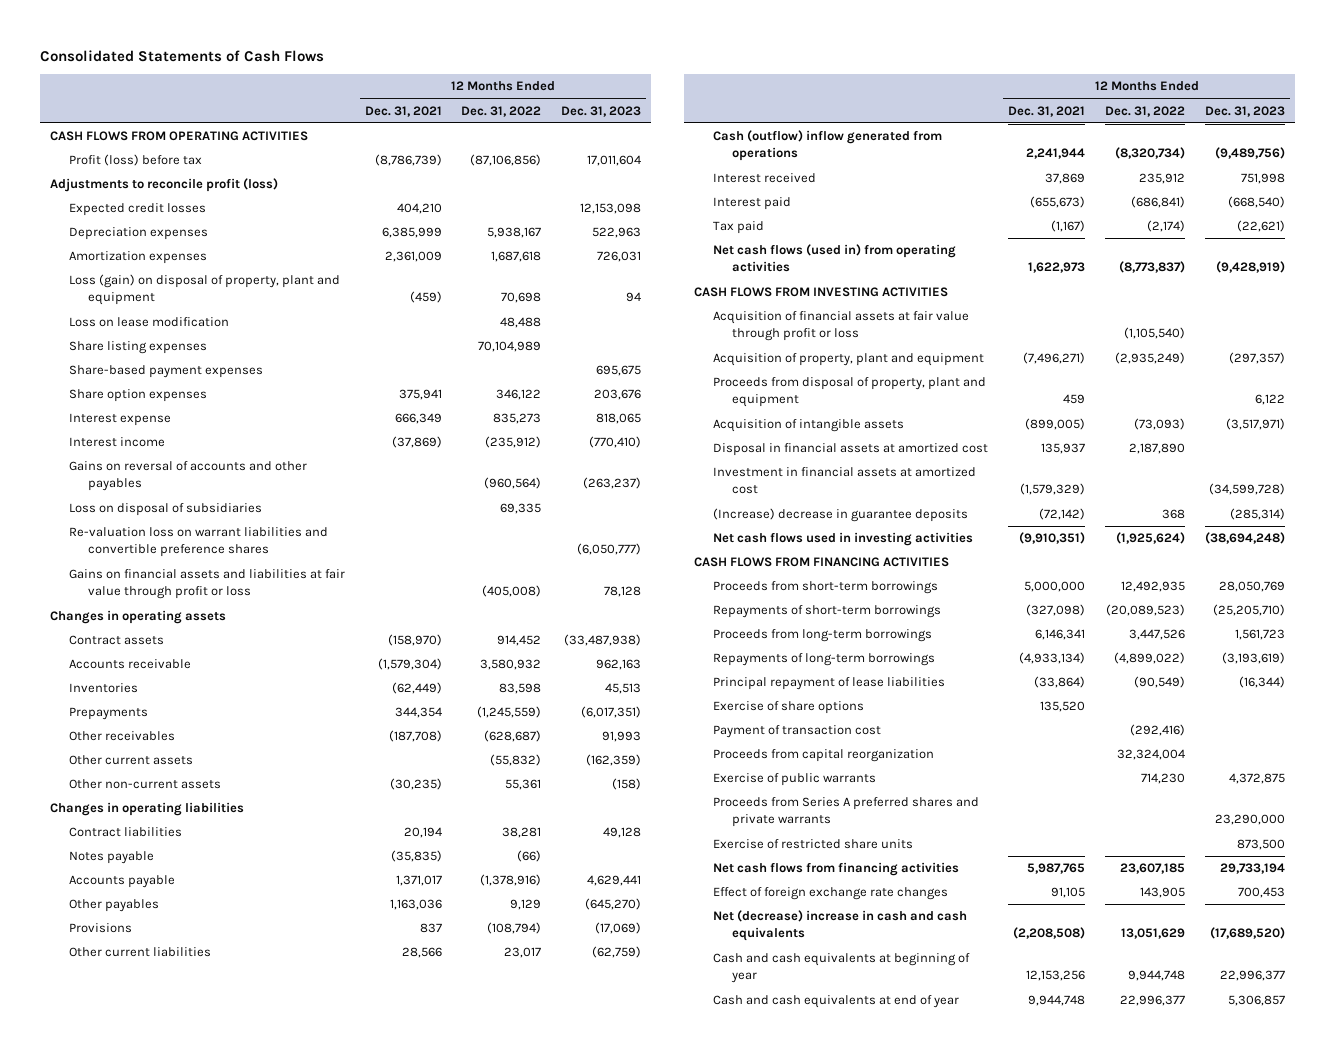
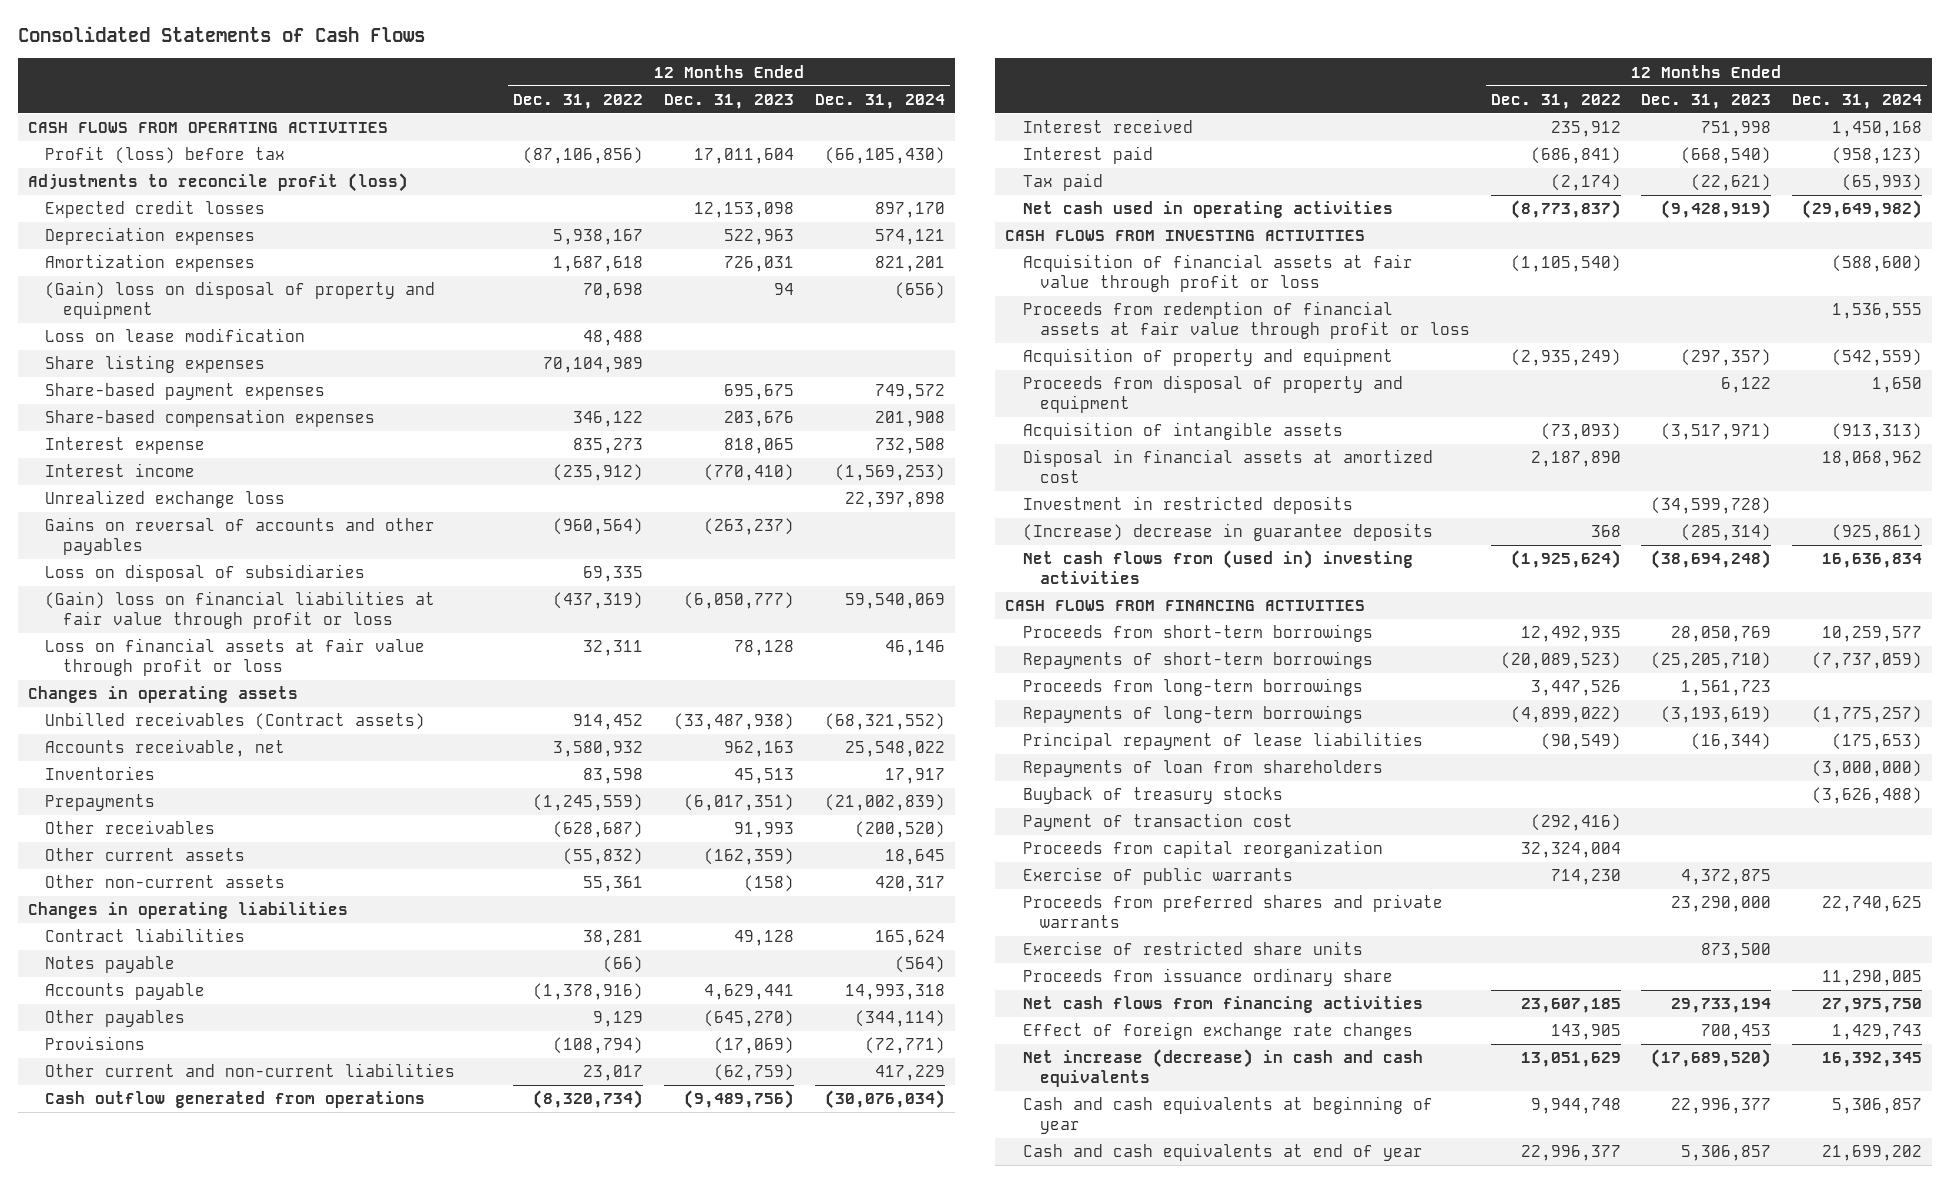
- | 12 Months Ended Dec. 31, 2021 | 12 Months Ended Dec. 31, 2022 | 12 Months Ended Dec. 31, 2023
+ | 12 Months Ended Dec. 31, 2022 | 12 Months Ended Dec. 31, 2023 | 12 Months Ended Dec. 31, 2024
- Loss (gain) on disposal of property, plant and equipment | (459) | 70,698 | 94
+ (Gain) loss on disposal of property and equipment | 70,698 | 94 | (656)
- Share option expenses | 375,941 | 346,122 | 203,676
+ Share-based compensation expenses | 346,122 | 203,676 | 201,908
+ Unrealized exchange loss | | | 22,397,898
- Re-valuation loss on warrant liabilities and convertible preference shares | | | (6,050,777)
- Gains on financial assets and liabilities at fair value through profit or loss | | (405,008) | 78,128
+ (Gain) loss on financial liabilities at fair value through profit or loss | (437,319) | (6,050,777) | 59,540,069
+ Loss on financial assets at fair value through profit or loss | 32,311 | 78,128 | 46,146
- Contract assets | (158,970) | 914,452 | (33,487,938)
- Accounts receivable | (1,579,304) | 3,580,932 | 962,163
+ Unbilled receivables (Contract assets) | 914,452 | (33,487,938) | (68,321,552)
+ Accounts receivable, net | 3,580,932 | 962,163 | 25,548,022
- Other current liabilities | 28,566 | 23,017 | (62,759)
- Cash (outflow) inflow generated from operations | 2,241,944 | (8,320,734) | (9,489,756)
+ Other current and non-current liabilities | 23,017 | (62,759) | 417,229
+ Cash outflow generated from operations | (8,320,734) | (9,489,756) | (30,076,034)
- Net cash flows (used in) from operating activities | 1,622,973 | (8,773,837) | (9,428,919)
+ Net cash used in operating activities | (8,773,837) | (9,428,919) | (29,649,982)
- Acquisition of property, plant and equipment | (7,496,271) | (2,935,249) | (297,357)
- Proceeds from disposal of property, plant and equipment | 459 | | 6,122
+ Proceeds from redemption of financial assets at fair value through profit or loss | | | 1,536,555
+ Acquisition of property and equipment | (2,935,249) | (297,357) | (542,559)
+ Proceeds from disposal of property and equipment | | 6,122 | 1,650
- Investment in financial assets at amortized cost | (1,579,329) | | (34,599,728)
+ Investment in restricted deposits | | (34,599,728) |
- Net cash flows used in investing activities | (9,910,351) | (1,925,624) | (38,694,248)
+ Net cash flows from (used in) investing activities | (1,925,624) | (38,694,248) | 16,636,834
- Exercise of share options | 135,520 | |
+ Repayments of loan from shareholders | | | (3,000,000)
+ Buyback of treasury stocks | | | (3,626,488)
- Proceeds from Series A preferred shares and private warrants | | | 23,290,000
+ Proceeds from preferred shares and private warrants | | 23,290,000 | 22,740,625
+ Proceeds from issuance ordinary share | | | 11,290,005
- Net (decrease) increase in cash and cash equivalents | (2,208,508) | 13,051,629 | (17,689,520)
+ Net increase (decrease) in cash and cash equivalents | 13,051,629 | (17,689,520) | 16,392,345

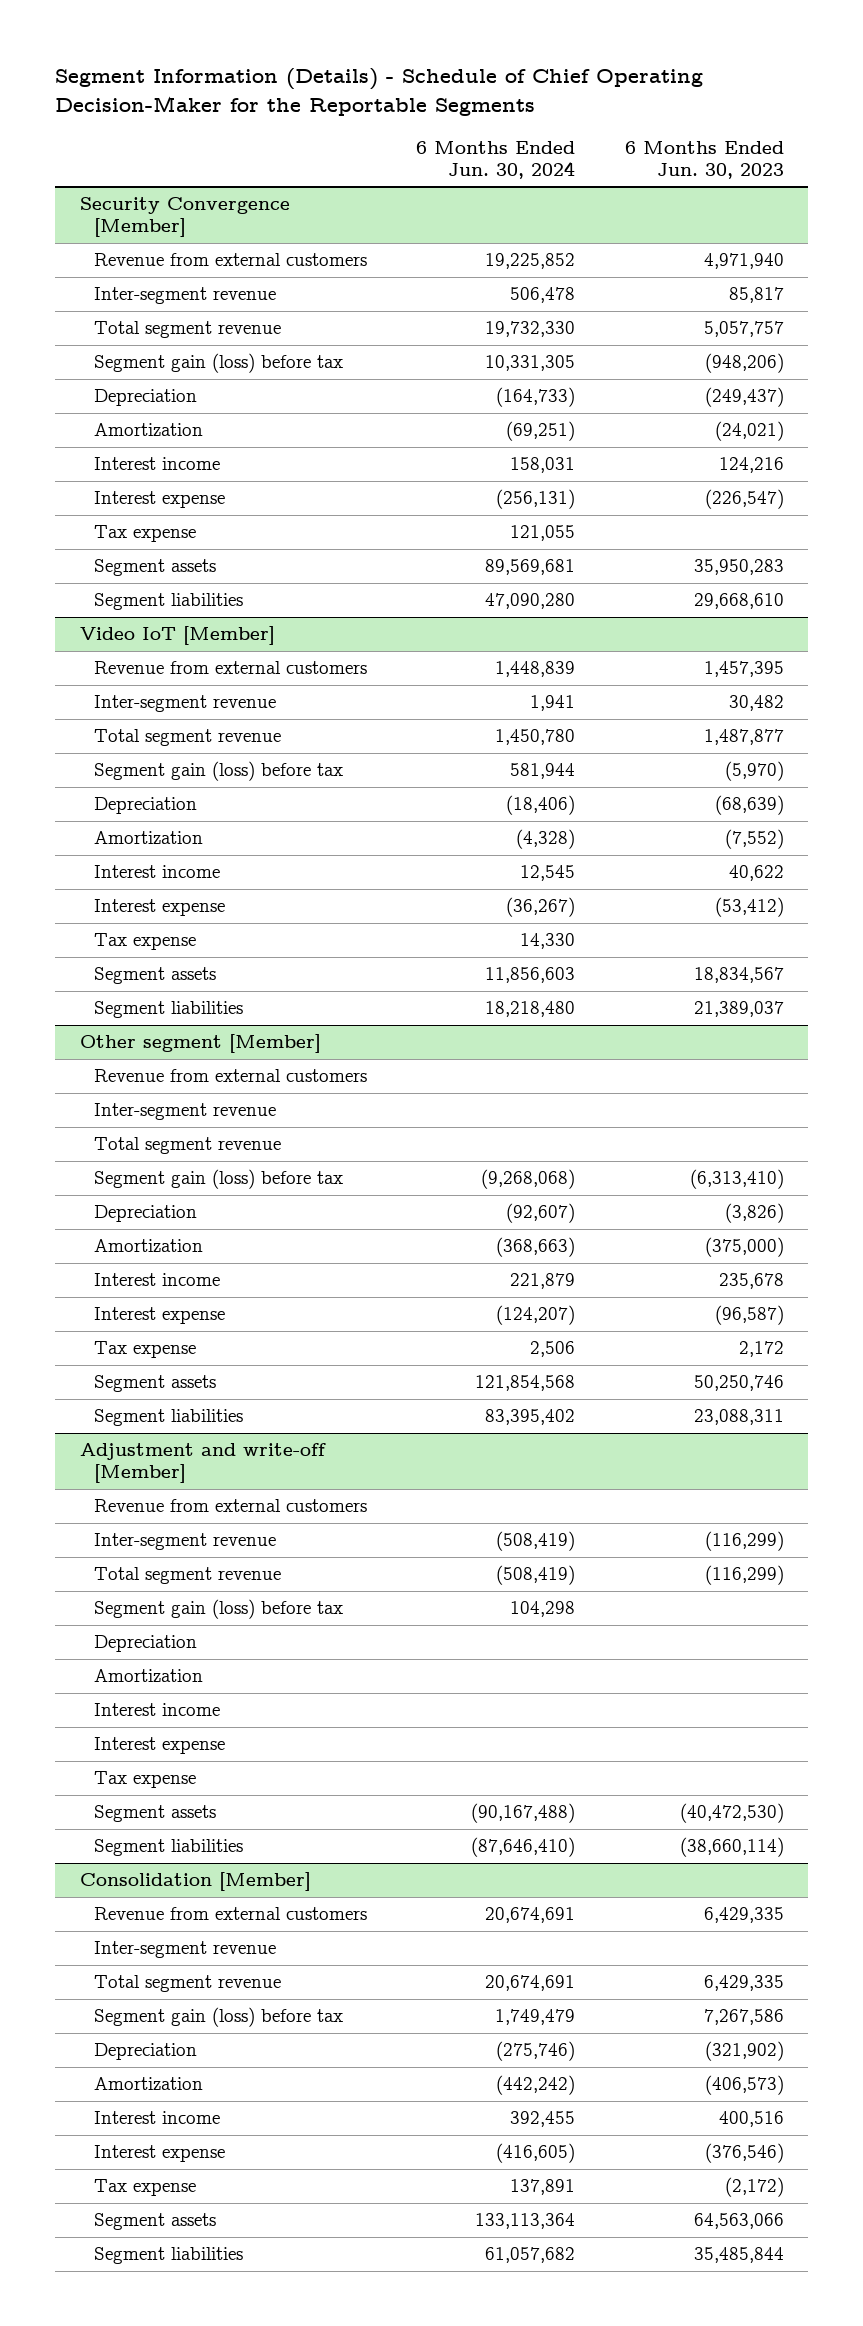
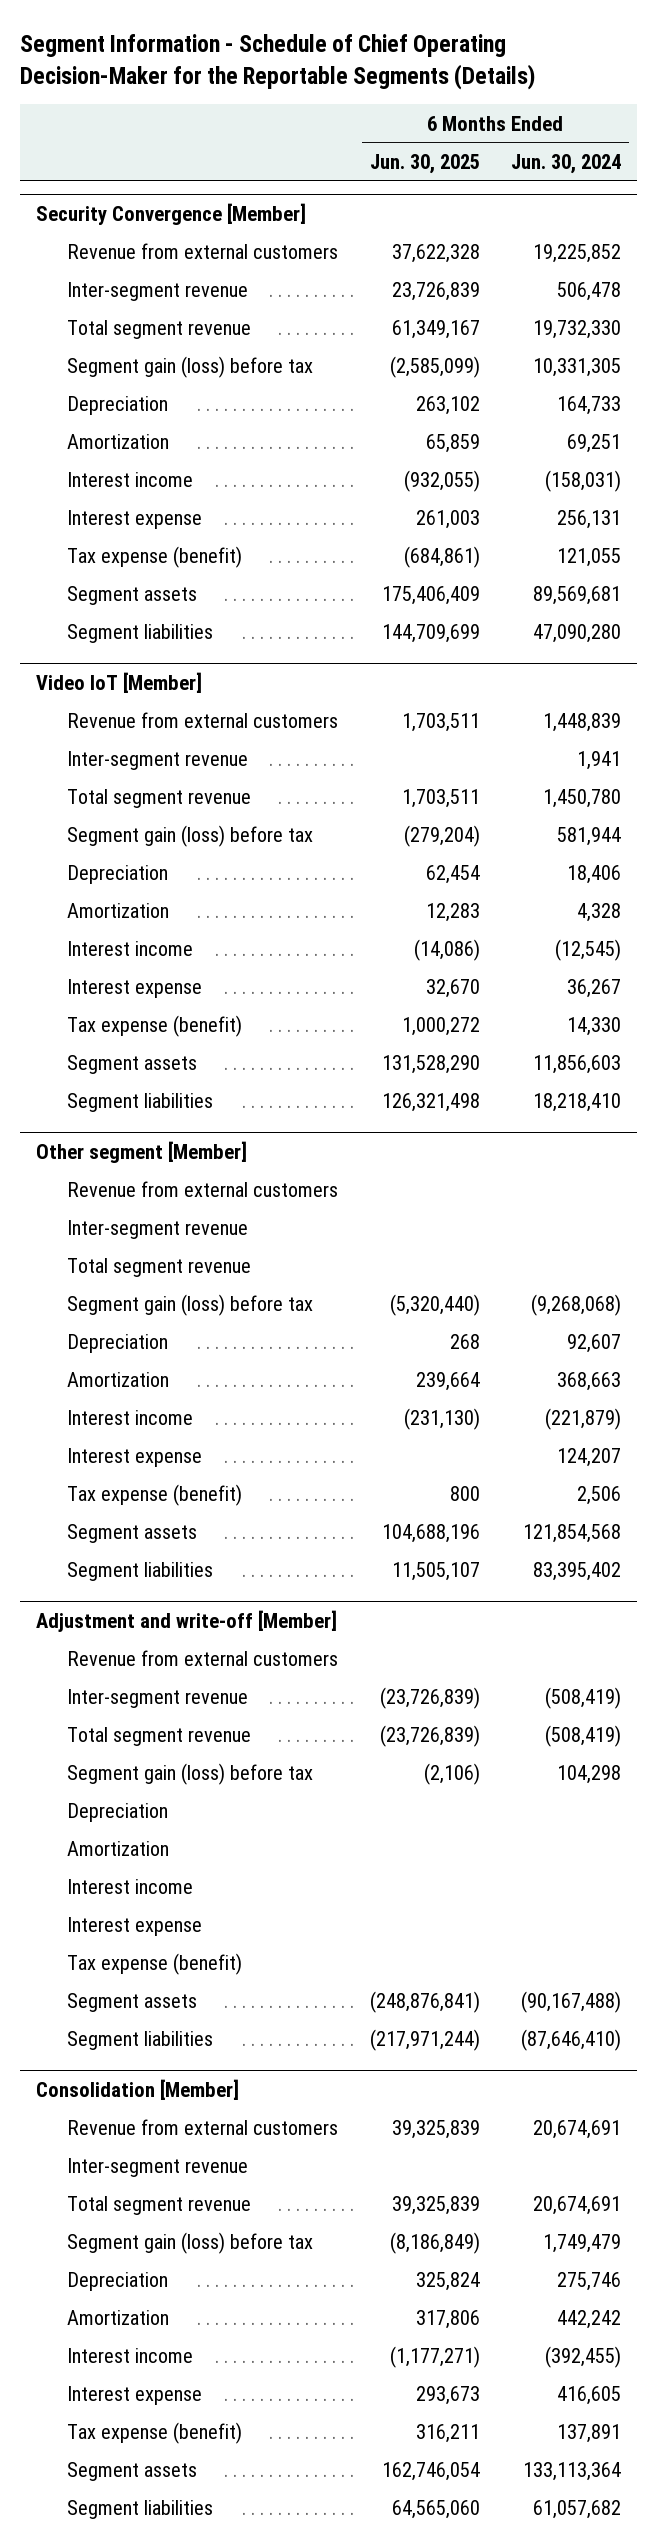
- Segment Information (Details) - Schedule of Chief Operating Decision-Maker for the Reportable Segments
+ Segment Information - Schedule of Chief Operating Decision-Maker for the Reportable Segments (Details)
- | 6 Months Ended Jun. 30, 2024 | 6 Months Ended Jun. 30, 2023
+ | 6 Months Ended Jun. 30, 2025 | 6 Months Ended Jun. 30, 2024
@ Security Convergence [Member]
- Depreciation | (164,733) | (249,437)
- Amortization | (69,251) | (24,021)
- Interest income | 158,031 | 124,216
- Interest expense | (256,131) | (226,547)
- Tax expense | 121,055 |
+ Depreciation | 263,102 | 164,733
+ Amortization | 65,859 | 69,251
+ Interest income | (932,055) | (158,031)
+ Interest expense | 261,003 | 256,131
+ Tax expense (benefit) | (684,861) | 121,055
@ Video IoT [Member]
- Depreciation | (18,406) | (68,639)
- Amortization | (4,328) | (7,552)
- Interest income | 12,545 | 40,622
- Interest expense | (36,267) | (53,412)
- Tax expense | 14,330 |
+ Depreciation | 62,454 | 18,406
+ Amortization | 12,283 | 4,328
+ Interest income | (14,086) | (12,545)
+ Interest expense | 32,670 | 36,267
+ Tax expense (benefit) | 1,000,272 | 14,330
- Segment liabilities | 18,218,480 | 21,389,037
+ Segment liabilities | 126,321,498 | 18,218,410
@ Other segment [Member]
- Depreciation | (92,607) | (3,826)
- Amortization | (368,663) | (375,000)
- Interest income | 221,879 | 235,678
- Interest expense | (124,207) | (96,587)
- Tax expense | 2,506 | 2,172
+ Depreciation | 268 | 92,607
+ Amortization | 239,664 | 368,663
+ Interest income | (231,130) | (221,879)
+ Interest expense | | 124,207
+ Tax expense (benefit) | 800 | 2,506
@ Adjustment and write-off [Member]
- Tax expense
+ Tax expense (benefit)
@ Consolidation [Member]
- Depreciation | (275,746) | (321,902)
- Amortization | (442,242) | (406,573)
- Interest income | 392,455 | 400,516
- Interest expense | (416,605) | (376,546)
- Tax expense | 137,891 | (2,172)
+ Depreciation | 325,824 | 275,746
+ Amortization | 317,806 | 442,242
+ Interest income | (1,177,271) | (392,455)
+ Interest expense | 293,673 | 416,605
+ Tax expense (benefit) | 316,211 | 137,891

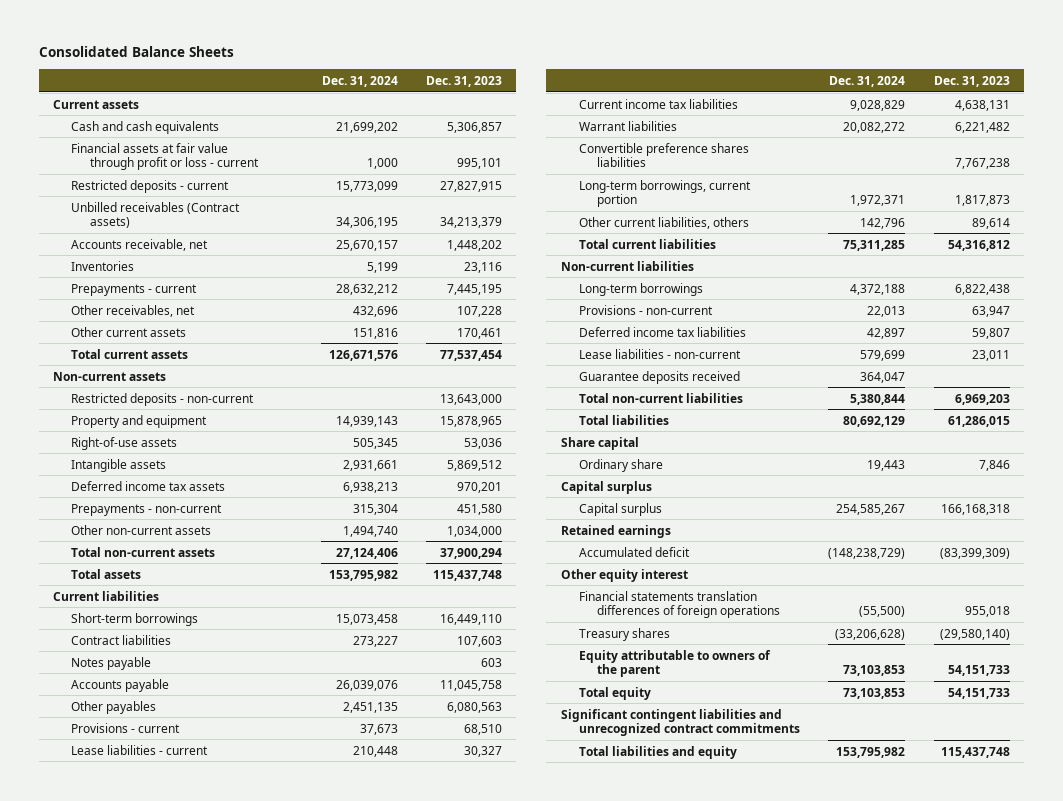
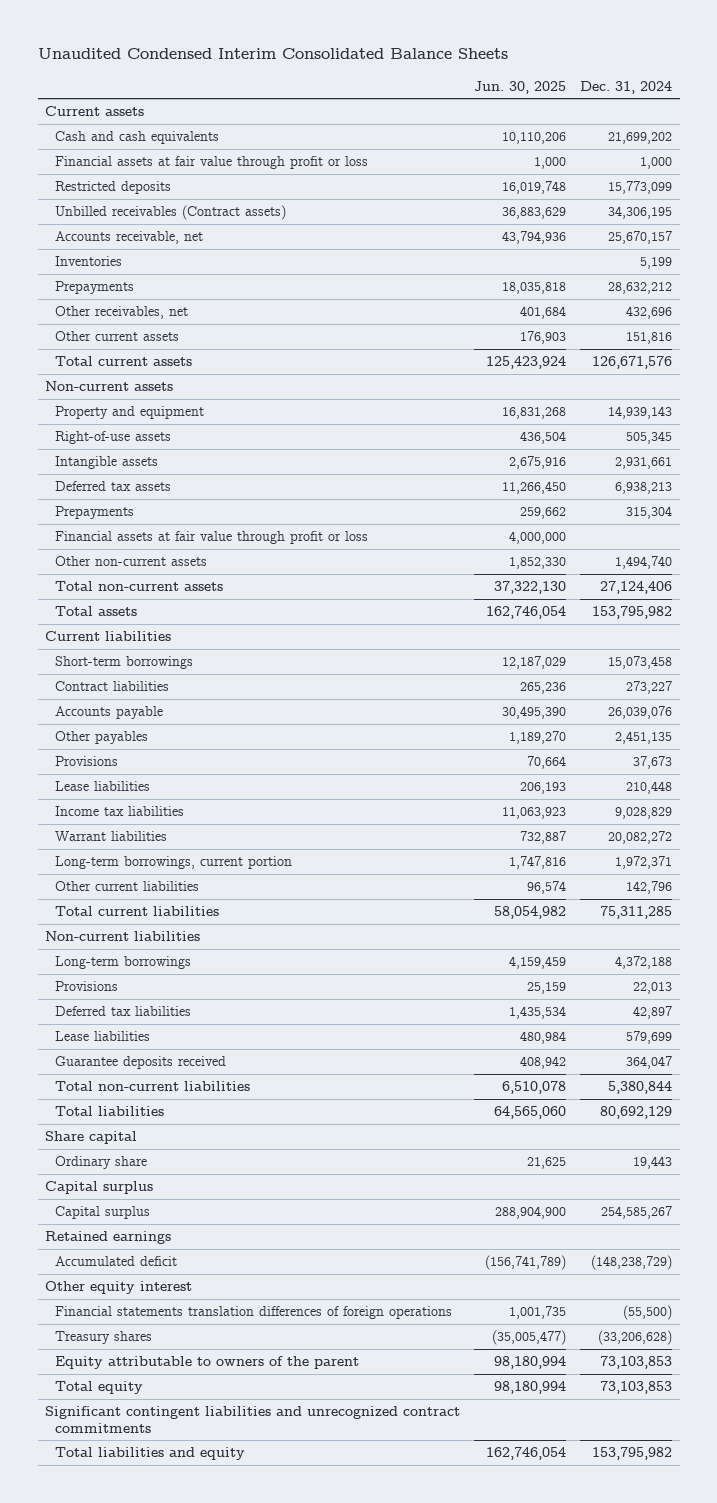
- Consolidated Balance Sheets
+ Unaudited Condensed Interim Consolidated Balance Sheets
- | Dec. 31, 2024 | Dec. 31, 2023
+ | Jun. 30, 2025 | Dec. 31, 2024
- Financial assets at fair value through profit or loss - current | 1,000 | 995,101
- Restricted deposits - current | 15,773,099 | 27,827,915
+ Financial assets at fair value through profit or loss | 1,000 | 1,000
+ Restricted deposits | 16,019,748 | 15,773,099
- Prepayments - current | 28,632,212 | 7,445,195
+ Prepayments | 18,035,818 | 28,632,212
- Restricted deposits - non-current | | 13,643,000
- Deferred income tax assets | 6,938,213 | 970,201
- Prepayments - non-current | 315,304 | 451,580
+ Deferred tax assets | 11,266,450 | 6,938,213
+ Prepayments | 259,662 | 315,304
+ Financial assets at fair value through profit or loss | 4,000,000 |
- Notes payable | | 603
- Provisions - current | 37,673 | 68,510
- Lease liabilities - current | 210,448 | 30,327
- Current income tax liabilities | 9,028,829 | 4,638,131
+ Provisions | 70,664 | 37,673
+ Lease liabilities | 206,193 | 210,448
+ Income tax liabilities | 11,063,923 | 9,028,829
- Convertible preference shares liabilities | | 7,767,238
- Other current liabilities, others | 142,796 | 89,614
+ Other current liabilities | 96,574 | 142,796
- Provisions - non-current | 22,013 | 63,947
- Deferred income tax liabilities | 42,897 | 59,807
- Lease liabilities - non-current | 579,699 | 23,011
+ Provisions | 25,159 | 22,013
+ Deferred tax liabilities | 1,435,534 | 42,897
+ Lease liabilities | 480,984 | 579,699

